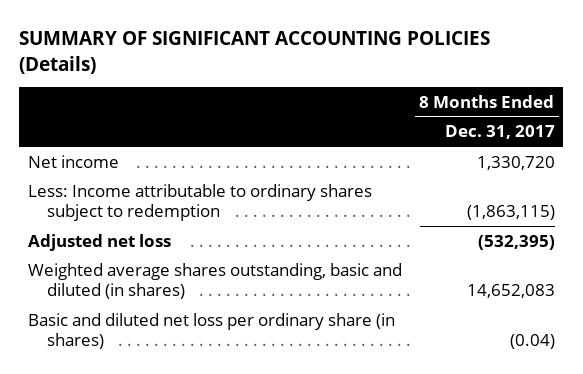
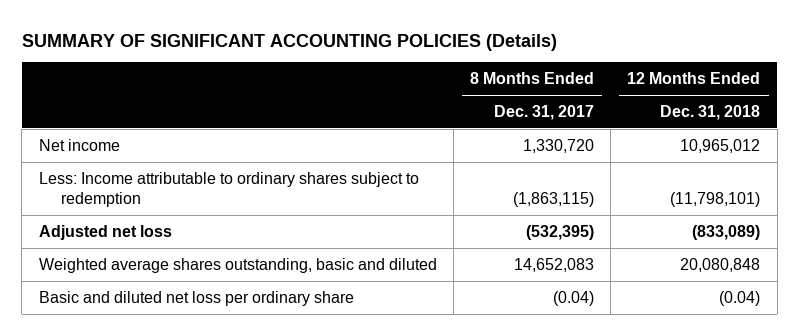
- | 8 Months Ended Dec. 31, 2017
+ | 8 Months Ended Dec. 31, 2017 | 12 Months Ended Dec. 31, 2018
- Weighted average shares outstanding, basic and diluted (in shares) | 14,652,083
- Basic and diluted net loss per ordinary share (in shares) | (0.04)
+ Weighted average shares outstanding, basic and diluted | 14,652,083 | 20,080,848
+ Basic and diluted net loss per ordinary share | (0.04) | (0.04)

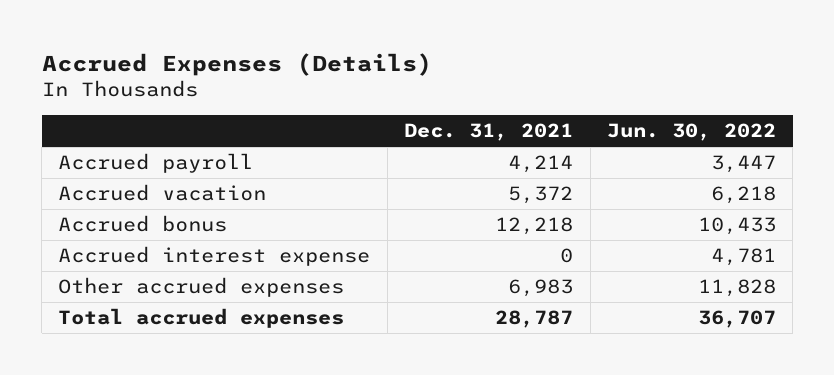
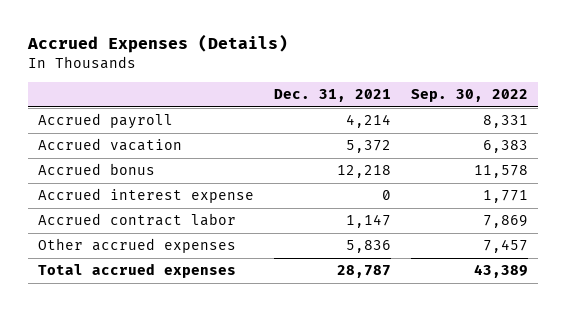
- | Dec. 31, 2021 | Jun. 30, 2022
+ | Dec. 31, 2021 | Sep. 30, 2022
- Other accrued expenses | 6,983 | 11,828
+ Accrued contract labor | 1,147 | 7,869
+ Other accrued expenses | 5,836 | 7,457

